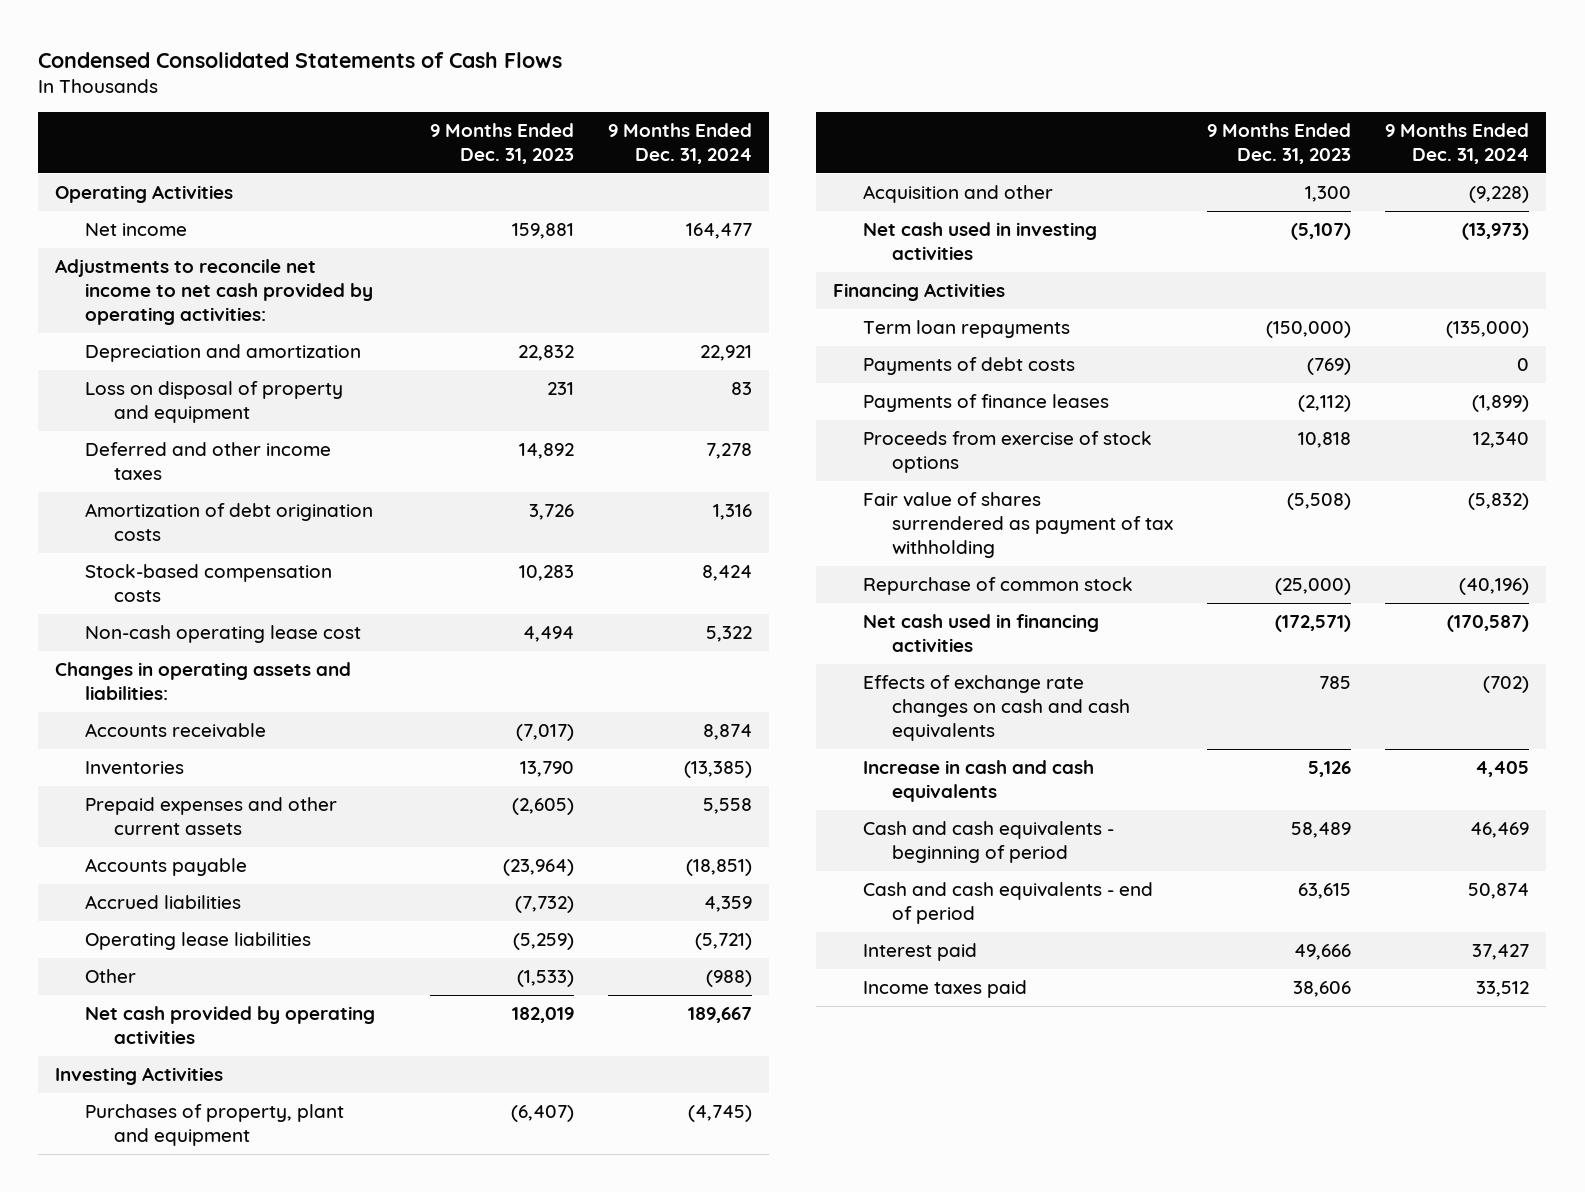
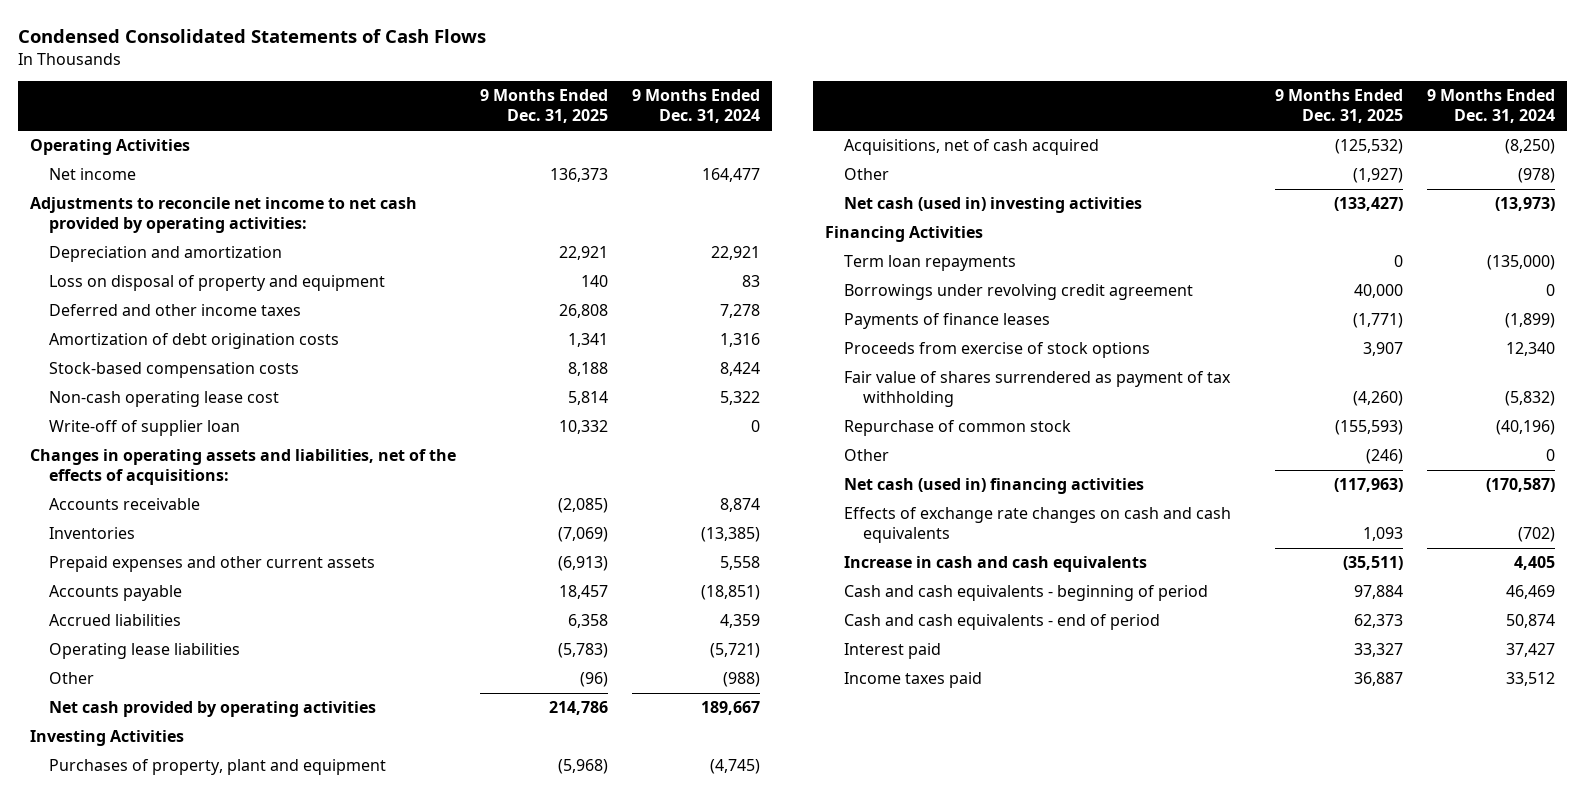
- | 9 Months Ended Dec. 31, 2023 | 9 Months Ended Dec. 31, 2024
+ | 9 Months Ended Dec. 31, 2025 | 9 Months Ended Dec. 31, 2024
- Changes in operating assets and liabilities:
+ Write-off of supplier loan | 10,332 | 0
+ Changes in operating assets and liabilities, net of the effects of acquisitions:
- Acquisition and other | 1,300 | (9,228)
- Net cash used in investing activities | (5,107) | (13,973)
+ Acquisitions, net of cash acquired | (125,532) | (8,250)
+ Other | (1,927) | (978)
+ Net cash (used in) investing activities | (133,427) | (13,973)
- Payments of debt costs | (769) | 0
+ Borrowings under revolving credit agreement | 40,000 | 0
- Net cash used in financing activities | (172,571) | (170,587)
+ Other | (246) | 0
+ Net cash (used in) financing activities | (117,963) | (170,587)

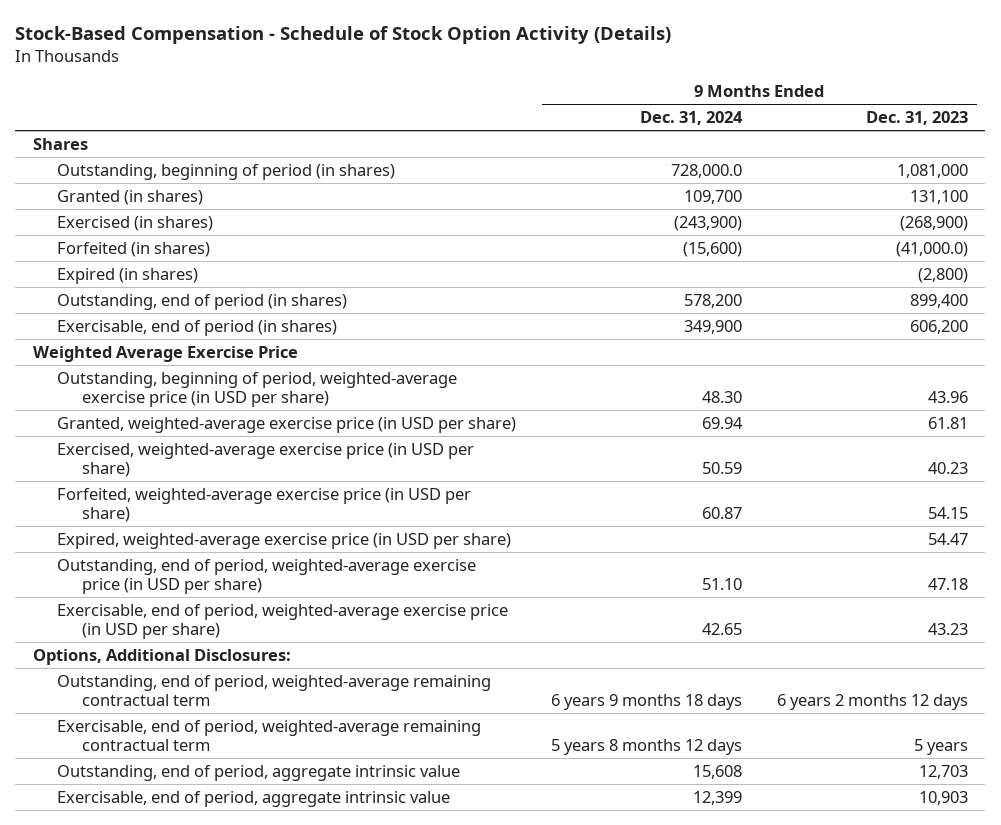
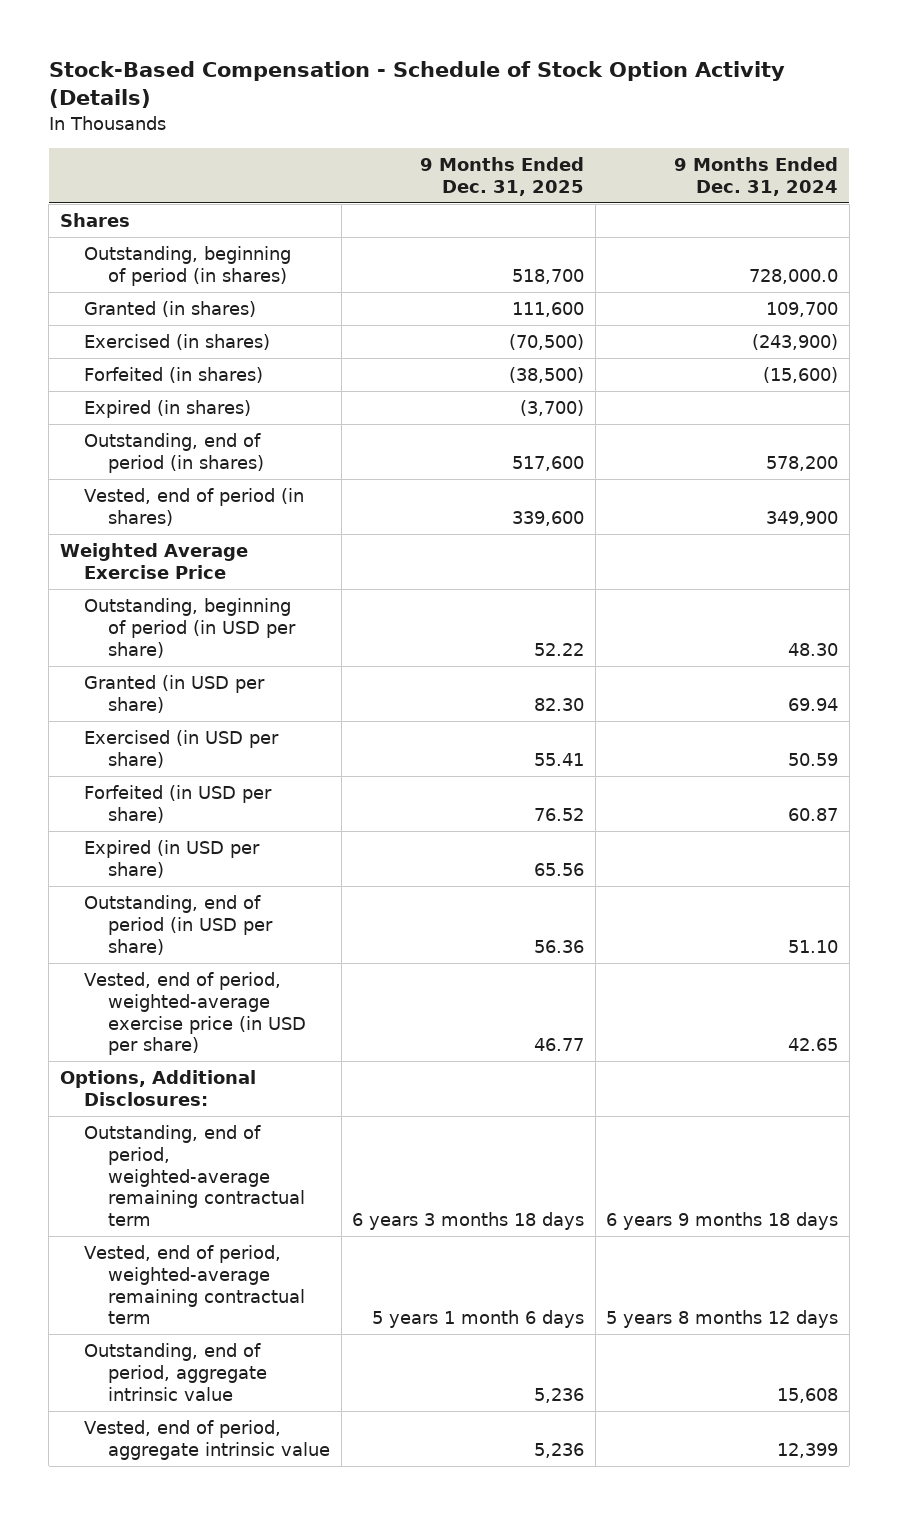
- | 9 Months Ended Dec. 31, 2024 | 9 Months Ended Dec. 31, 2023
+ | 9 Months Ended Dec. 31, 2025 | 9 Months Ended Dec. 31, 2024
- Exercisable, end of period (in shares) | 349,900 | 606,200
+ Vested, end of period (in shares) | 339,600 | 349,900
- Outstanding, beginning of period, weighted-average exercise price (in USD per share) | 48.30 | 43.96
- Granted, weighted-average exercise price (in USD per share) | 69.94 | 61.81
- Exercised, weighted-average exercise price (in USD per share) | 50.59 | 40.23
- Forfeited, weighted-average exercise price (in USD per share) | 60.87 | 54.15
- Expired, weighted-average exercise price (in USD per share) | | 54.47
- Outstanding, end of period, weighted-average exercise price (in USD per share) | 51.10 | 47.18
- Exercisable, end of period, weighted-average exercise price (in USD per share) | 42.65 | 43.23
+ Outstanding, beginning of period (in USD per share) | 52.22 | 48.30
+ Granted (in USD per share) | 82.30 | 69.94
+ Exercised (in USD per share) | 55.41 | 50.59
+ Forfeited (in USD per share) | 76.52 | 60.87
+ Expired (in USD per share) | 65.56 |
+ Outstanding, end of period (in USD per share) | 56.36 | 51.10
+ Vested, end of period, weighted-average exercise price (in USD per share) | 46.77 | 42.65
- Exercisable, end of period, weighted-average remaining contractual term | 5 years 8 months 12 days | 5 years
+ Vested, end of period, weighted-average remaining contractual term | 5 years 1 month 6 days | 5 years 8 months 12 days
- Exercisable, end of period, aggregate intrinsic value | 12,399 | 10,903
+ Vested, end of period, aggregate intrinsic value | 5,236 | 12,399

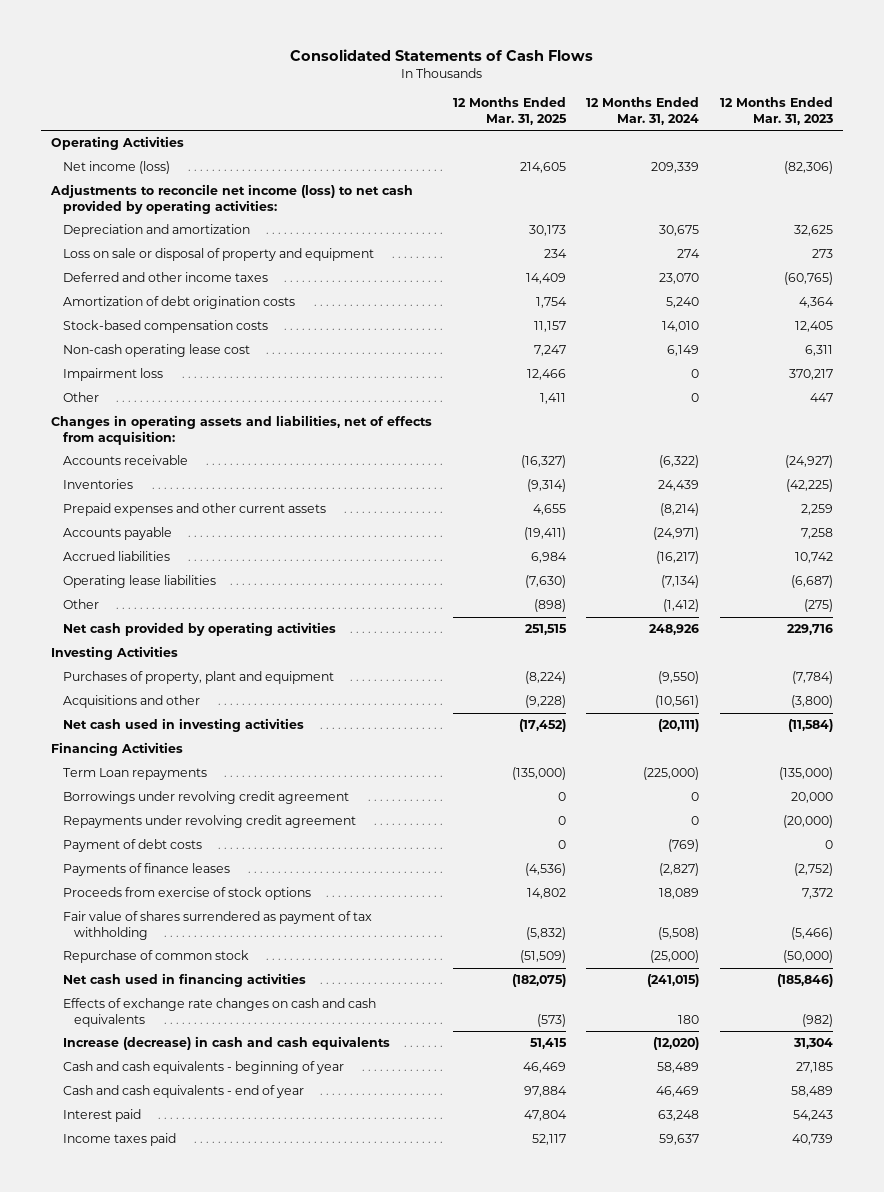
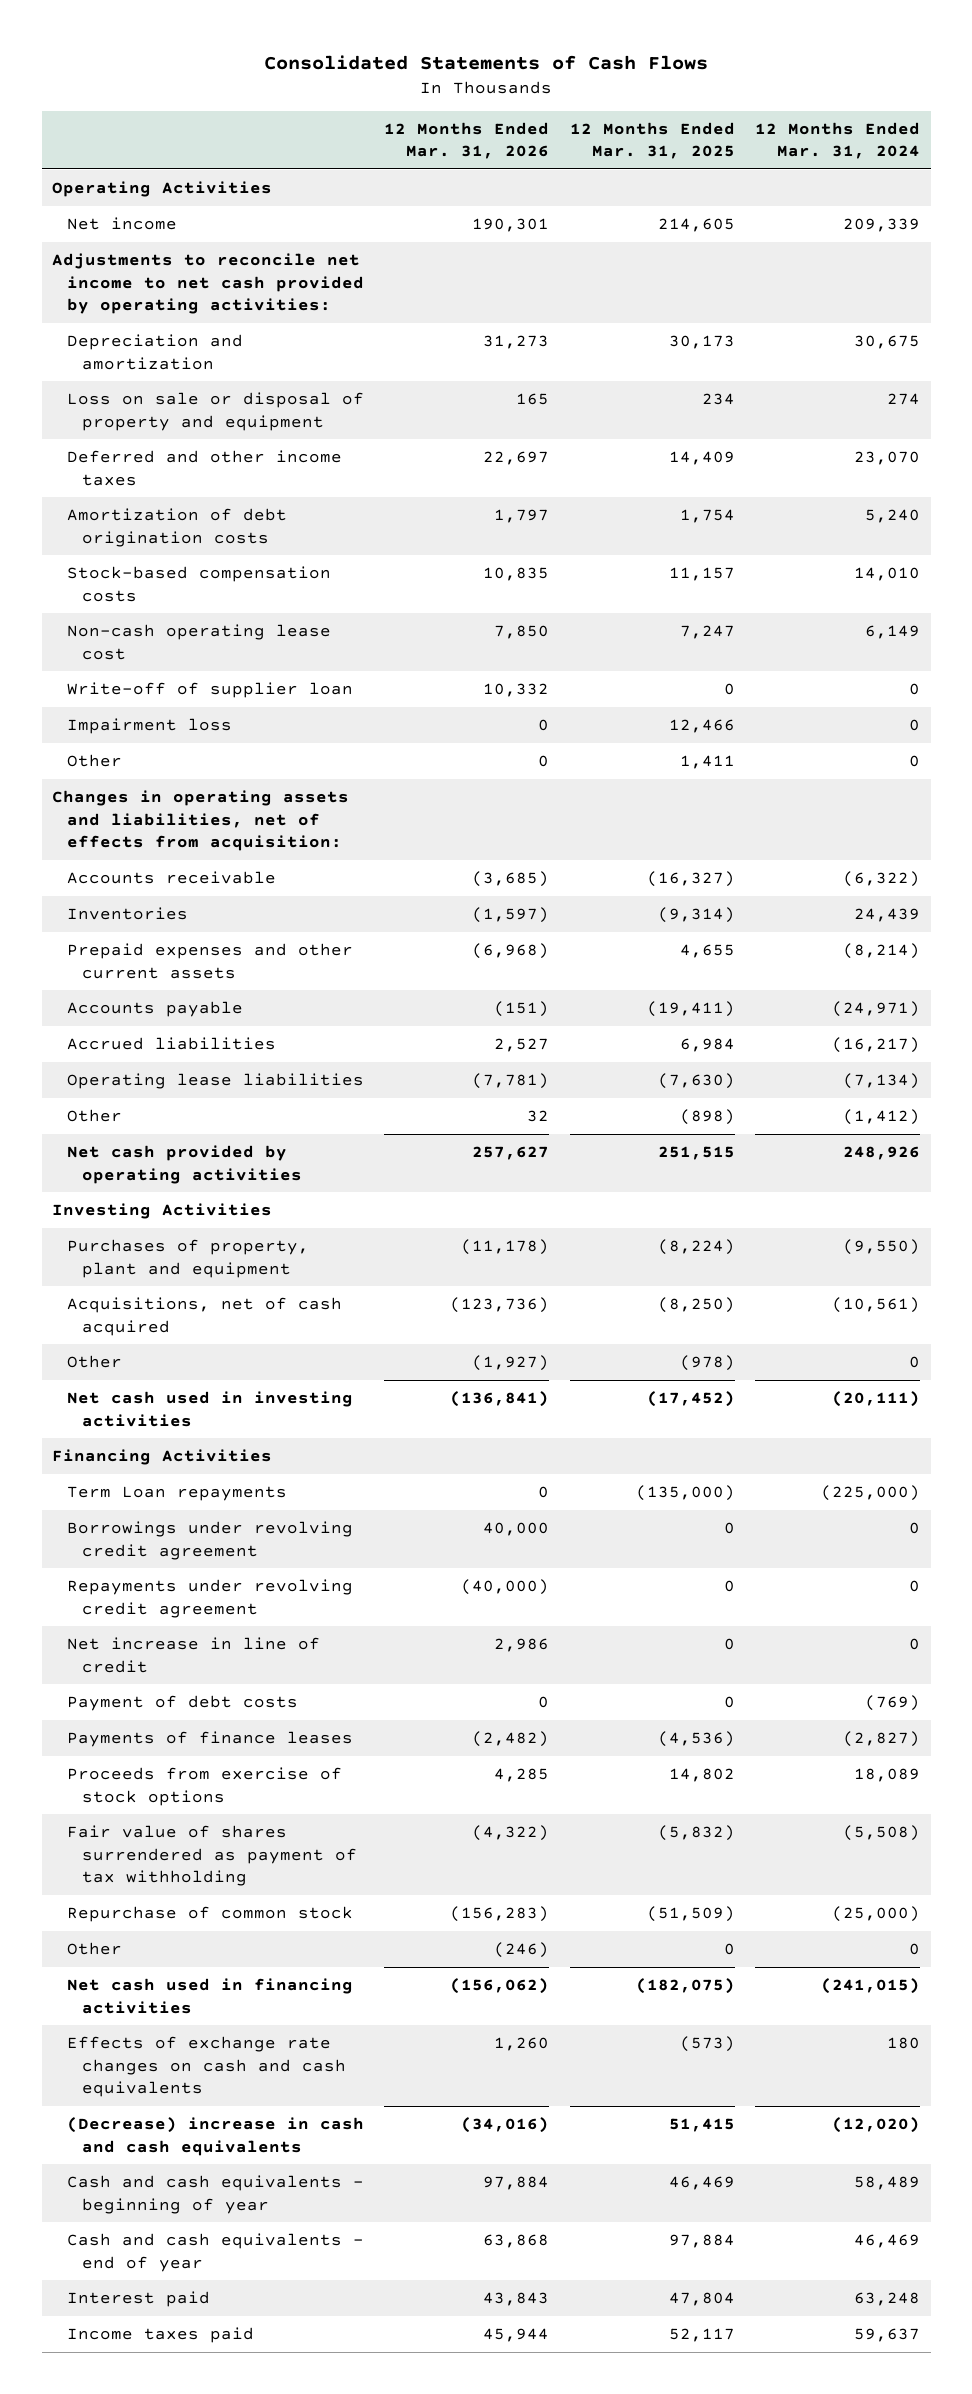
- | 12 Months Ended Mar. 31, 2025 | 12 Months Ended Mar. 31, 2024 | 12 Months Ended Mar. 31, 2023
+ | 12 Months Ended Mar. 31, 2026 | 12 Months Ended Mar. 31, 2025 | 12 Months Ended Mar. 31, 2024
- Net income (loss) | 214,605 | 209,339 | (82,306)
- Adjustments to reconcile net income (loss) to net cash provided by operating activities:
+ Net income | 190,301 | 214,605 | 209,339
+ Adjustments to reconcile net income to net cash provided by operating activities:
+ Write-off of supplier loan | 10,332 | 0 | 0
- Acquisitions and other | (9,228) | (10,561) | (3,800)
+ Acquisitions, net of cash acquired | (123,736) | (8,250) | (10,561)
+ Other | (1,927) | (978) | 0
+ Net increase in line of credit | 2,986 | 0 | 0
+ Other | (246) | 0 | 0
- Increase (decrease) in cash and cash equivalents | 51,415 | (12,020) | 31,304
+ (Decrease) increase in cash and cash equivalents | (34,016) | 51,415 | (12,020)

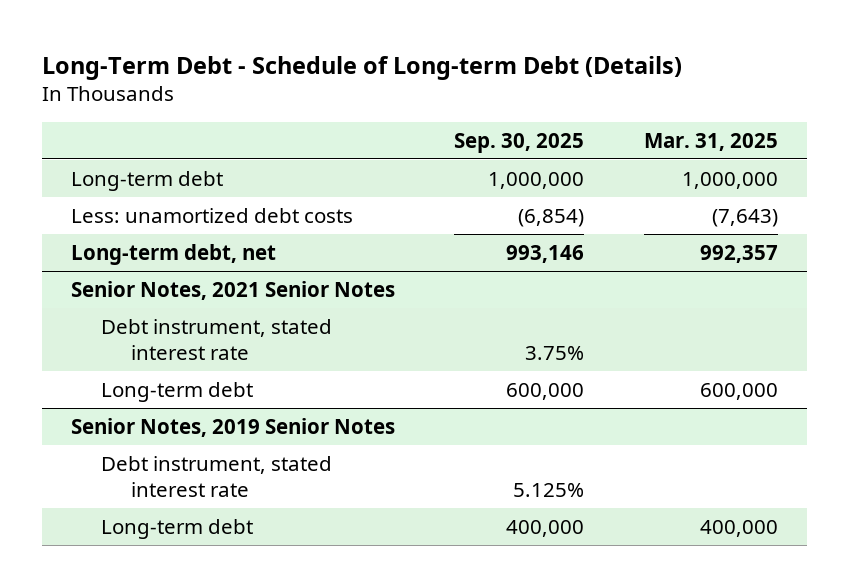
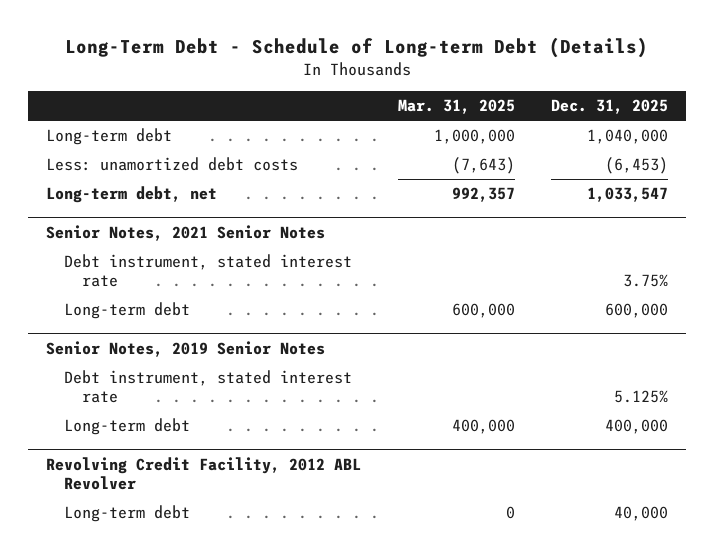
- | Sep. 30, 2025 | Mar. 31, 2025
+ | Mar. 31, 2025 | Dec. 31, 2025
+ Revolving Credit Facility, 2012 ABL Revolver
+ Long-term debt | 0 | 40,000

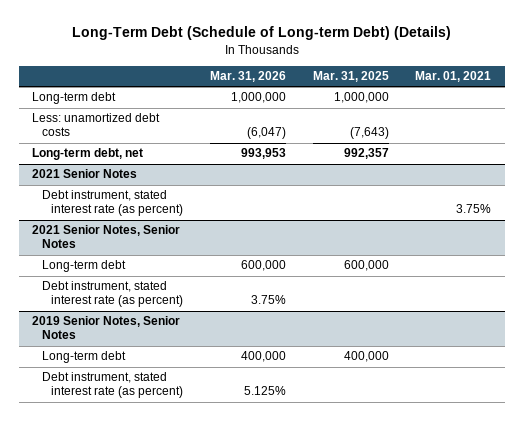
- Long-Term Debt - Schedule of Long-term Debt (Details)
+ Long-Term Debt (Schedule of Long-term Debt) (Details)
- | Mar. 31, 2025 | Dec. 31, 2025
+ | Mar. 31, 2026 | Mar. 31, 2025 | Mar. 01, 2021
- Senior Notes, 2021 Senior Notes
- Debt instrument, stated interest rate | | 3.75%
+ 2021 Senior Notes
+ Debt instrument, stated interest rate (as percent) | | | 3.75%
+ 2021 Senior Notes, Senior Notes
- Senior Notes, 2019 Senior Notes
- Debt instrument, stated interest rate | | 5.125%
+ Debt instrument, stated interest rate (as percent) | 3.75% | |
+ 2019 Senior Notes, Senior Notes
- Revolving Credit Facility, 2012 ABL Revolver
- Long-term debt | 0 | 40,000
+ Debt instrument, stated interest rate (as percent) | 5.125% | |

